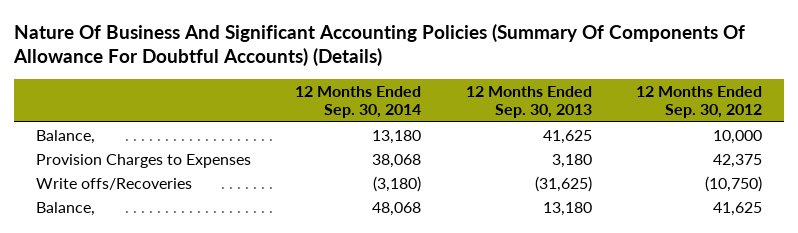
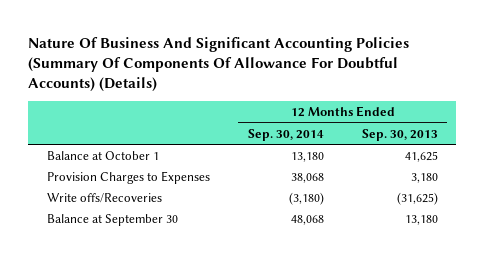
- | 12 Months Ended Sep. 30, 2014 | 12 Months Ended Sep. 30, 2013 | 12 Months Ended Sep. 30, 2012
+ | 12 Months Ended Sep. 30, 2014 | 12 Months Ended Sep. 30, 2013
- Balance, | 13,180 | 41,625 | 10,000
+ Balance at October 1 | 13,180 | 41,625
- Balance, | 48,068 | 13,180 | 41,625
+ Balance at September 30 | 48,068 | 13,180

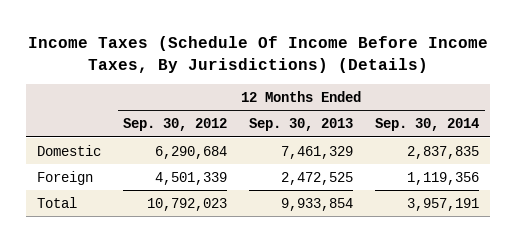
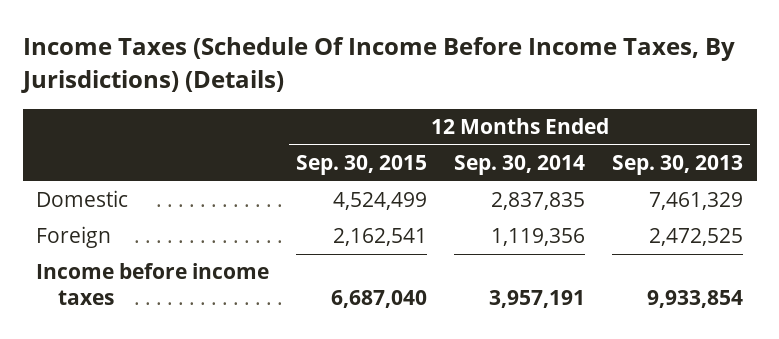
- | 12 Months Ended Sep. 30, 2012 | 12 Months Ended Sep. 30, 2013 | 12 Months Ended Sep. 30, 2014
+ | 12 Months Ended Sep. 30, 2015 | 12 Months Ended Sep. 30, 2014 | 12 Months Ended Sep. 30, 2013
- Total | 10,792,023 | 9,933,854 | 3,957,191
+ Income before income taxes | 6,687,040 | 3,957,191 | 9,933,854

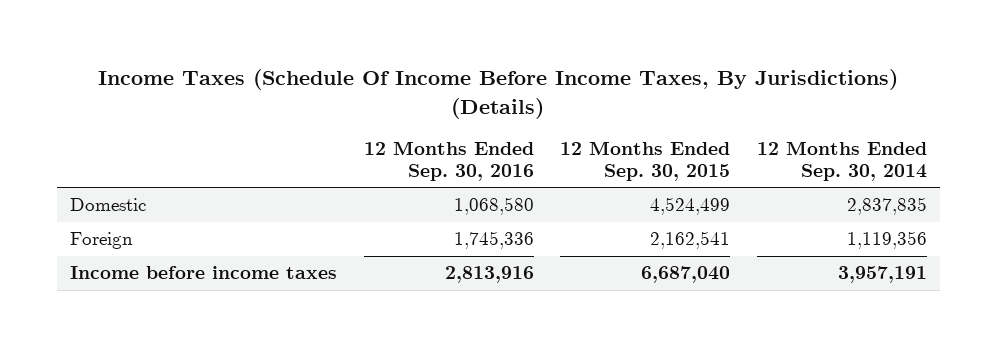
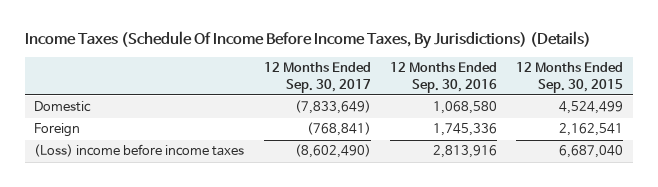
- | 12 Months Ended Sep. 30, 2016 | 12 Months Ended Sep. 30, 2015 | 12 Months Ended Sep. 30, 2014
+ | 12 Months Ended Sep. 30, 2017 | 12 Months Ended Sep. 30, 2016 | 12 Months Ended Sep. 30, 2015
- Income before income taxes | 2,813,916 | 6,687,040 | 3,957,191
+ (Loss) income before income taxes | (8,602,490) | 2,813,916 | 6,687,040

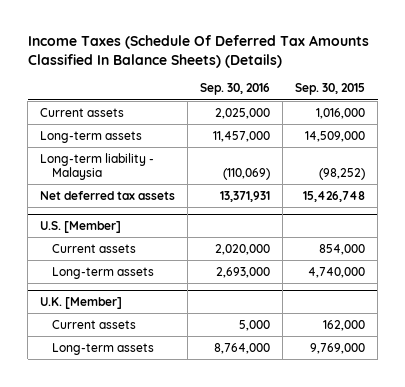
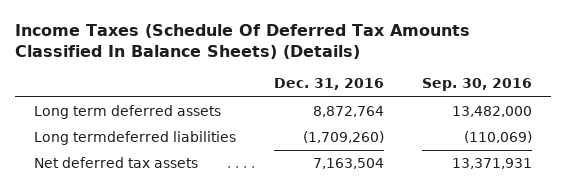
- | Sep. 30, 2016 | Sep. 30, 2015
+ | Dec. 31, 2016 | Sep. 30, 2016
- Current assets | 2,025,000 | 1,016,000
- Long-term assets | 11,457,000 | 14,509,000
- Long-term liability - Malaysia | (110,069) | (98,252)
+ Long term deferred assets | 8,872,764 | 13,482,000
+ Long termdeferred liabilities | (1,709,260) | (110,069)
- U.S. [Member]
- Current assets | 2,020,000 | 854,000
- Long-term assets | 2,693,000 | 4,740,000
- U.K. [Member]
- Current assets | 5,000 | 162,000
- Long-term assets | 8,764,000 | 9,769,000

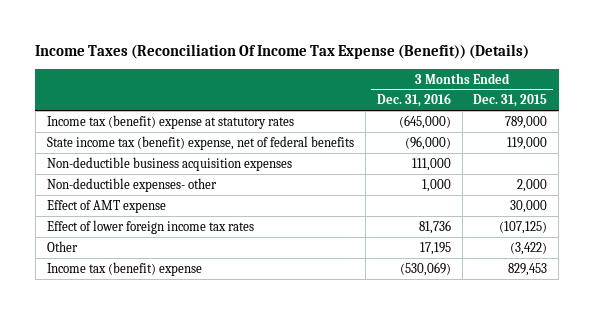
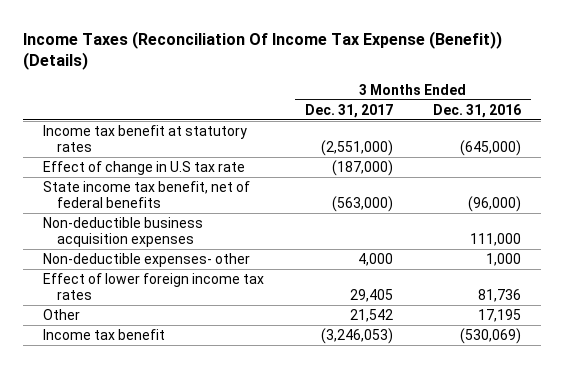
- | 3 Months Ended Dec. 31, 2016 | 3 Months Ended Dec. 31, 2015
+ | 3 Months Ended Dec. 31, 2017 | 3 Months Ended Dec. 31, 2016
- Income tax (benefit) expense at statutory rates | (645,000) | 789,000
- State income tax (benefit) expense, net of federal benefits | (96,000) | 119,000
+ Income tax benefit at statutory rates | (2,551,000) | (645,000)
+ Effect of change in U.S tax rate | (187,000) |
+ State income tax benefit, net of federal benefits | (563,000) | (96,000)
- Effect of AMT expense | | 30,000
- Income tax (benefit) expense | (530,069) | 829,453
+ Income tax benefit | (3,246,053) | (530,069)

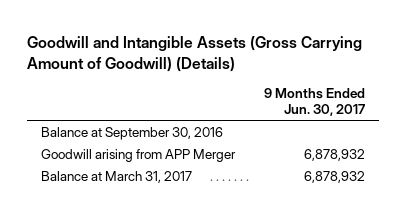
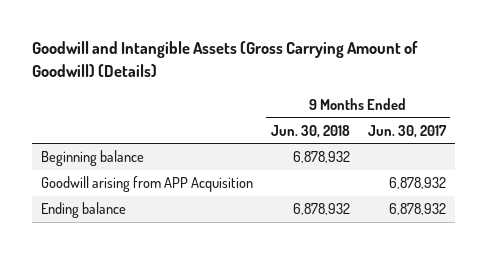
- | 9 Months Ended Jun. 30, 2017
+ | 9 Months Ended Jun. 30, 2018 | 9 Months Ended Jun. 30, 2017
- Balance at September 30, 2016
- Goodwill arising from APP Merger | 6,878,932
- Balance at March 31, 2017 | 6,878,932
+ Beginning balance | 6,878,932 |
+ Goodwill arising from APP Acquisition | | 6,878,932
+ Ending balance | 6,878,932 | 6,878,932

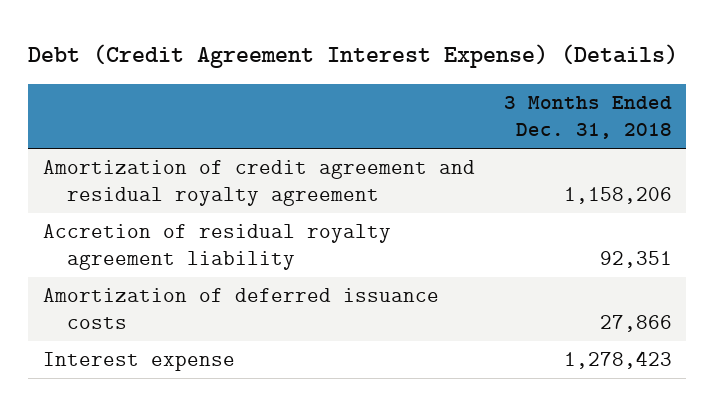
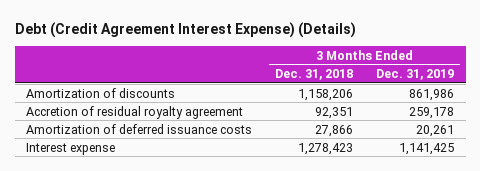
- | 3 Months Ended Dec. 31, 2018
+ | 3 Months Ended Dec. 31, 2018 | 3 Months Ended Dec. 31, 2019
- Amortization of credit agreement and residual royalty agreement | 1,158,206
- Accretion of residual royalty agreement liability | 92,351
+ Amortization of discounts | 1,158,206 | 861,986
+ Accretion of residual royalty agreement | 92,351 | 259,178

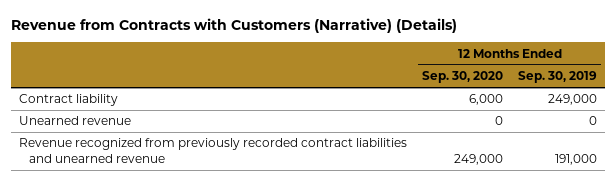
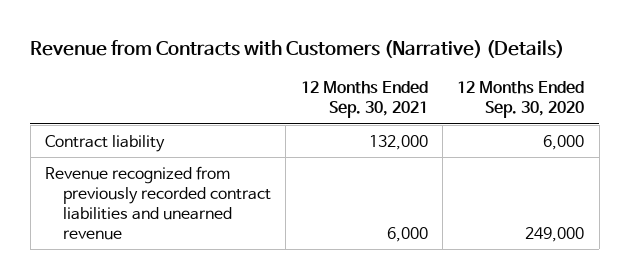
- | 12 Months Ended Sep. 30, 2020 | 12 Months Ended Sep. 30, 2019
+ | 12 Months Ended Sep. 30, 2021 | 12 Months Ended Sep. 30, 2020
- Unearned revenue | 0 | 0

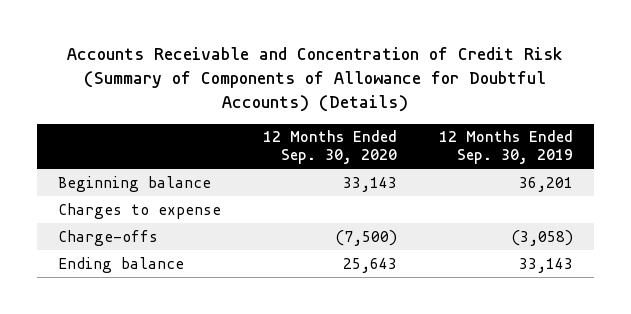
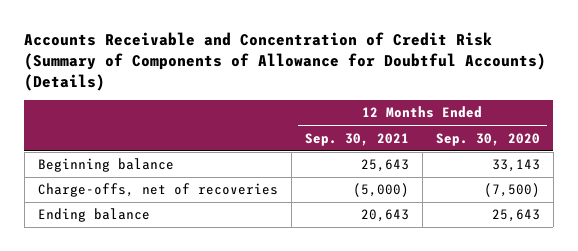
- | 12 Months Ended Sep. 30, 2020 | 12 Months Ended Sep. 30, 2019
+ | 12 Months Ended Sep. 30, 2021 | 12 Months Ended Sep. 30, 2020
- Charges to expense
- Charge-offs | (7,500) | (3,058)
+ Charge-offs, net of recoveries | (5,000) | (7,500)

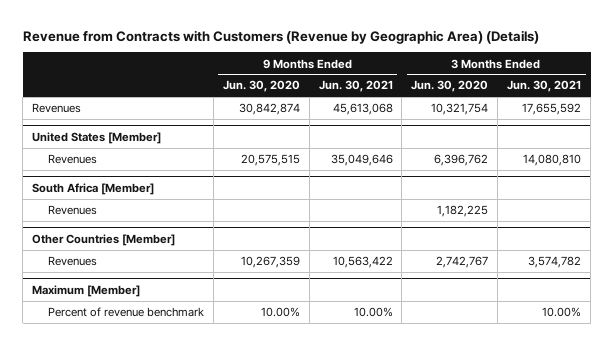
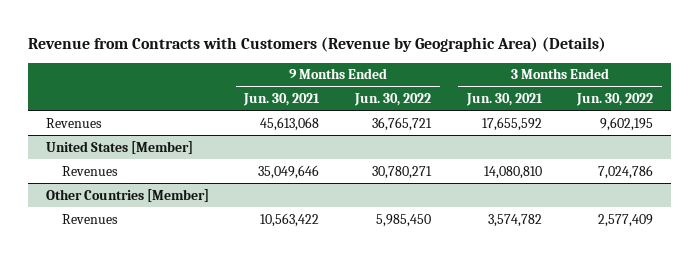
- | 9 Months Ended Jun. 30, 2020 | 9 Months Ended Jun. 30, 2021 | 3 Months Ended Jun. 30, 2020 | 3 Months Ended Jun. 30, 2021
+ | 9 Months Ended Jun. 30, 2021 | 9 Months Ended Jun. 30, 2022 | 3 Months Ended Jun. 30, 2021 | 3 Months Ended Jun. 30, 2022
- South Africa [Member]
- Revenues | | | 1,182,225 |
- Maximum [Member]
- Percent of revenue benchmark | 10.00% | 10.00% | | 10.00%

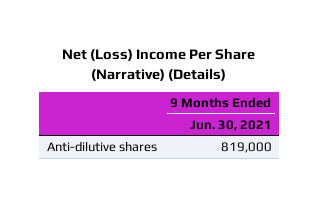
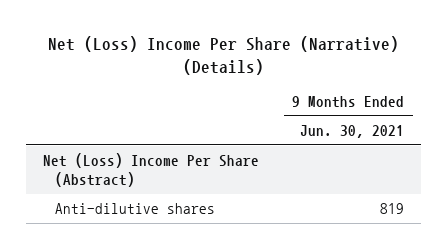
- Anti-dilutive shares | 819,000
+ Net (Loss) Income Per Share (Abstract)
+ Anti-dilutive shares | 819

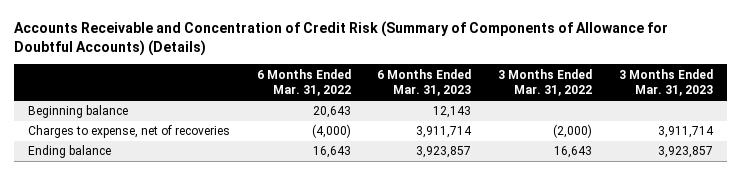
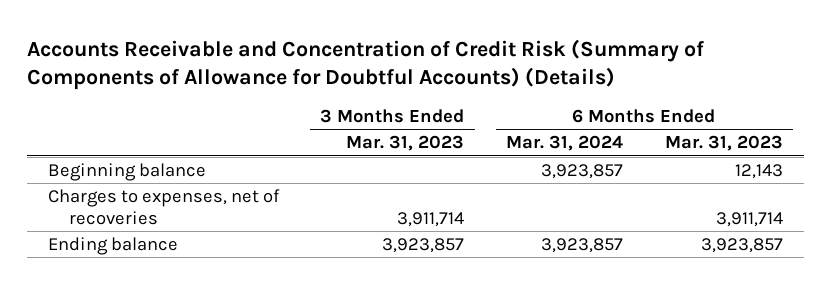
- | 6 Months Ended Mar. 31, 2022 | 6 Months Ended Mar. 31, 2023 | 3 Months Ended Mar. 31, 2022 | 3 Months Ended Mar. 31, 2023
+ | 3 Months Ended Mar. 31, 2023 | 6 Months Ended Mar. 31, 2024 | 6 Months Ended Mar. 31, 2023
- Charges to expense, net of recoveries | (4,000) | 3,911,714 | (2,000) | 3,911,714
+ Charges to expenses, net of recoveries | 3,911,714 | | 3,911,714

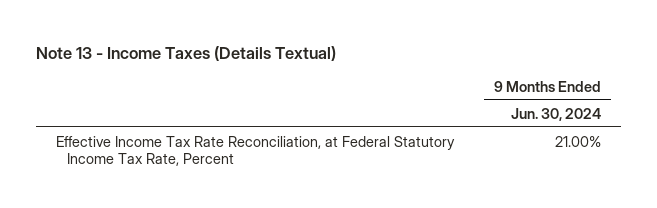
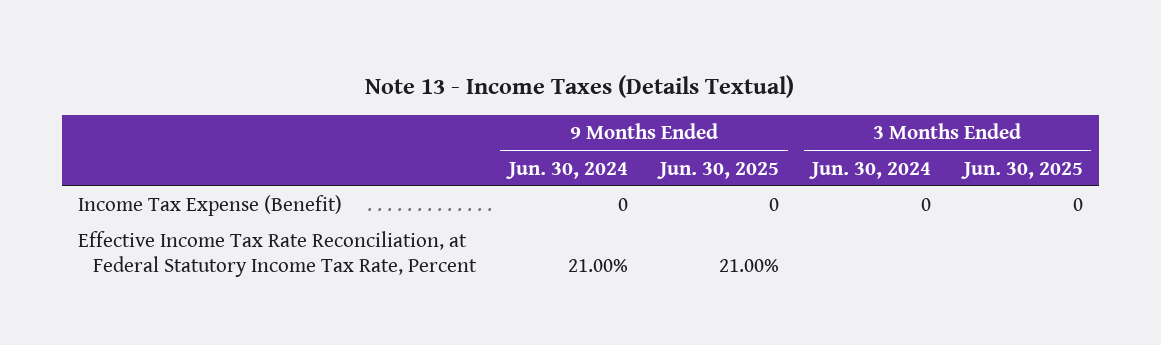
- | 9 Months Ended Jun. 30, 2024
+ | 9 Months Ended Jun. 30, 2024 | 9 Months Ended Jun. 30, 2025 | 3 Months Ended Jun. 30, 2024 | 3 Months Ended Jun. 30, 2025
+ Income Tax Expense (Benefit) | 0 | 0 | 0 | 0

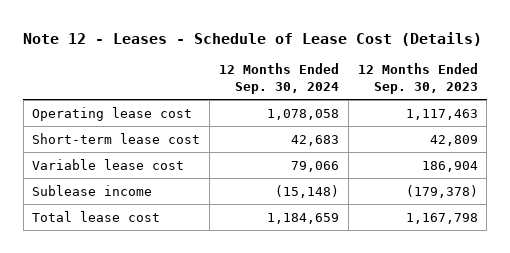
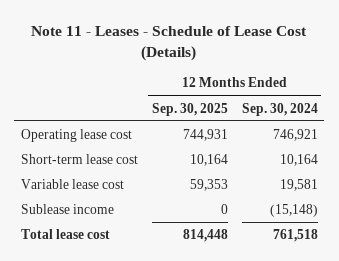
- Note 12 - Leases - Schedule of Lease Cost (Details)
+ Note 11 - Leases - Schedule of Lease Cost (Details)
- | 12 Months Ended Sep. 30, 2024 | 12 Months Ended Sep. 30, 2023
+ | 12 Months Ended Sep. 30, 2025 | 12 Months Ended Sep. 30, 2024
- Operating lease cost | 1,078,058 | 1,117,463
- Short-term lease cost | 42,683 | 42,809
- Variable lease cost | 79,066 | 186,904
+ Operating lease cost | 744,931 | 746,921
+ Short-term lease cost | 10,164 | 10,164
+ Variable lease cost | 59,353 | 19,581
- Total lease cost | 1,184,659 | 1,167,798
+ Total lease cost | 814,448 | 761,518

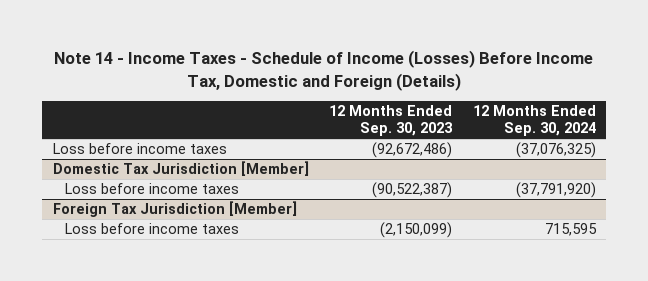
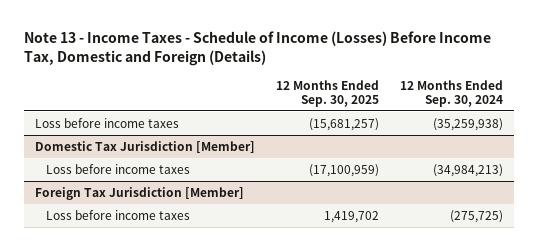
- Note 14 - Income Taxes - Schedule of Income (Losses) Before Income Tax, Domestic and Foreign (Details)
+ Note 13 - Income Taxes - Schedule of Income (Losses) Before Income Tax, Domestic and Foreign (Details)
- | 12 Months Ended Sep. 30, 2023 | 12 Months Ended Sep. 30, 2024
+ | 12 Months Ended Sep. 30, 2025 | 12 Months Ended Sep. 30, 2024
- Loss before income taxes | (92,672,486) | (37,076,325)
+ Loss before income taxes | (15,681,257) | (35,259,938)
@ Domestic Tax Jurisdiction [Member]
- Loss before income taxes | (90,522,387) | (37,791,920)
+ Loss before income taxes | (17,100,959) | (34,984,213)
@ Foreign Tax Jurisdiction [Member]
- Loss before income taxes | (2,150,099) | 715,595
+ Loss before income taxes | 1,419,702 | (275,725)

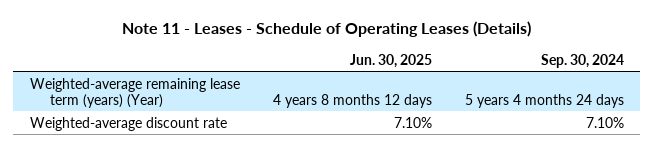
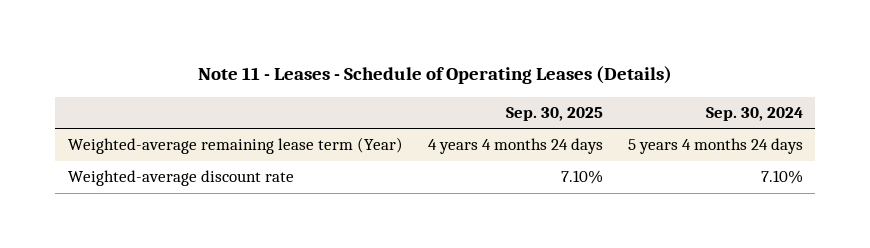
- | Jun. 30, 2025 | Sep. 30, 2024
+ | Sep. 30, 2025 | Sep. 30, 2024
- Weighted-average remaining lease term (years) (Year) | 4 years 8 months 12 days | 5 years 4 months 24 days
+ Weighted-average remaining lease term (Year) | 4 years 4 months 24 days | 5 years 4 months 24 days

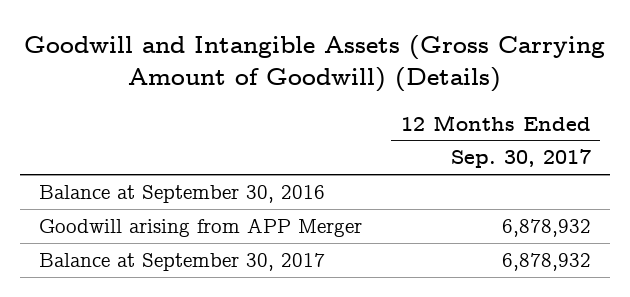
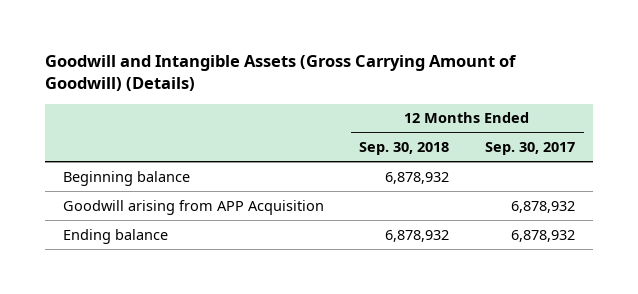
- | 12 Months Ended Sep. 30, 2017
+ | 12 Months Ended Sep. 30, 2018 | 12 Months Ended Sep. 30, 2017
- Balance at September 30, 2016
- Goodwill arising from APP Merger | 6,878,932
- Balance at September 30, 2017 | 6,878,932
+ Beginning balance | 6,878,932 |
+ Goodwill arising from APP Acquisition | | 6,878,932
+ Ending balance | 6,878,932 | 6,878,932

